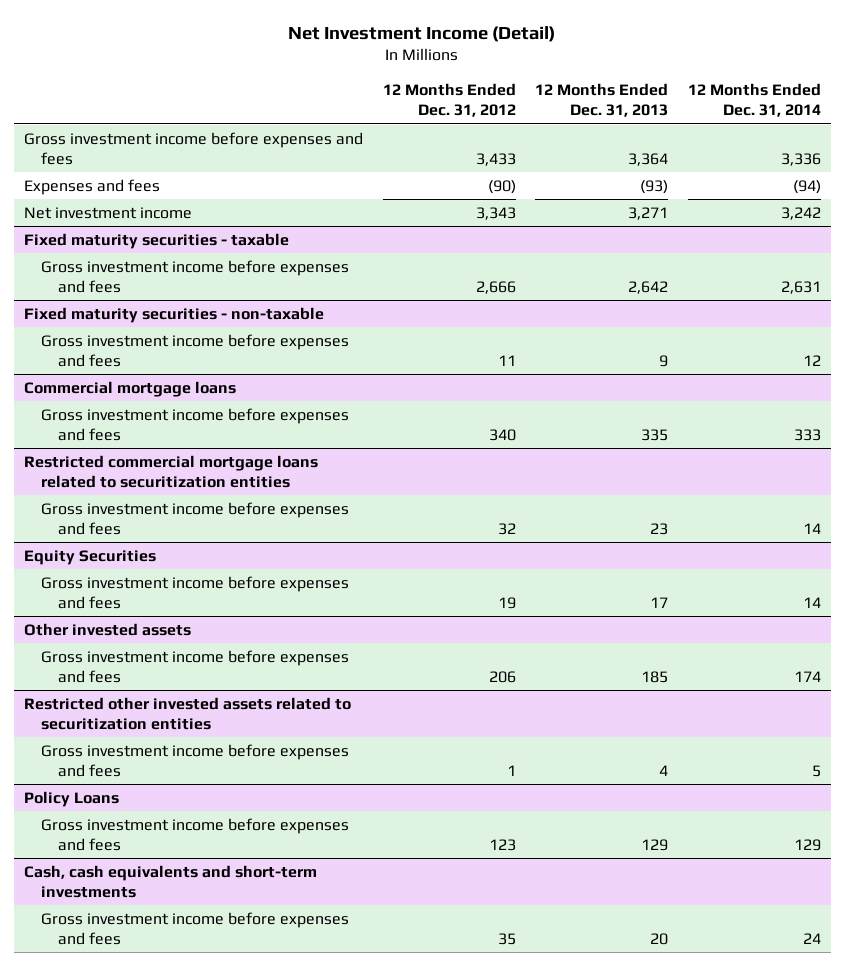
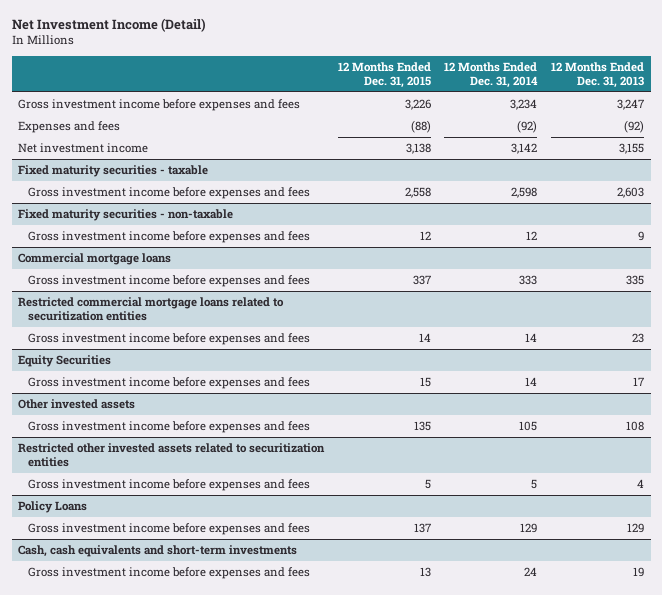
- | 12 Months Ended Dec. 31, 2012 | 12 Months Ended Dec. 31, 2013 | 12 Months Ended Dec. 31, 2014
+ | 12 Months Ended Dec. 31, 2015 | 12 Months Ended Dec. 31, 2014 | 12 Months Ended Dec. 31, 2013
- Gross investment income before expenses and fees | 3,433 | 3,364 | 3,336
- Expenses and fees | (90) | (93) | (94)
- Net investment income | 3,343 | 3,271 | 3,242
+ Gross investment income before expenses and fees | 3,226 | 3,234 | 3,247
+ Expenses and fees | (88) | (92) | (92)
+ Net investment income | 3,138 | 3,142 | 3,155
@ Fixed maturity securities - taxable
- Gross investment income before expenses and fees | 2,666 | 2,642 | 2,631
+ Gross investment income before expenses and fees | 2,558 | 2,598 | 2,603
@ Other invested assets
- Gross investment income before expenses and fees | 206 | 185 | 174
+ Gross investment income before expenses and fees | 135 | 105 | 108
@ Cash, cash equivalents and short-term investments
- Gross investment income before expenses and fees | 35 | 20 | 24
+ Gross investment income before expenses and fees | 13 | 24 | 19

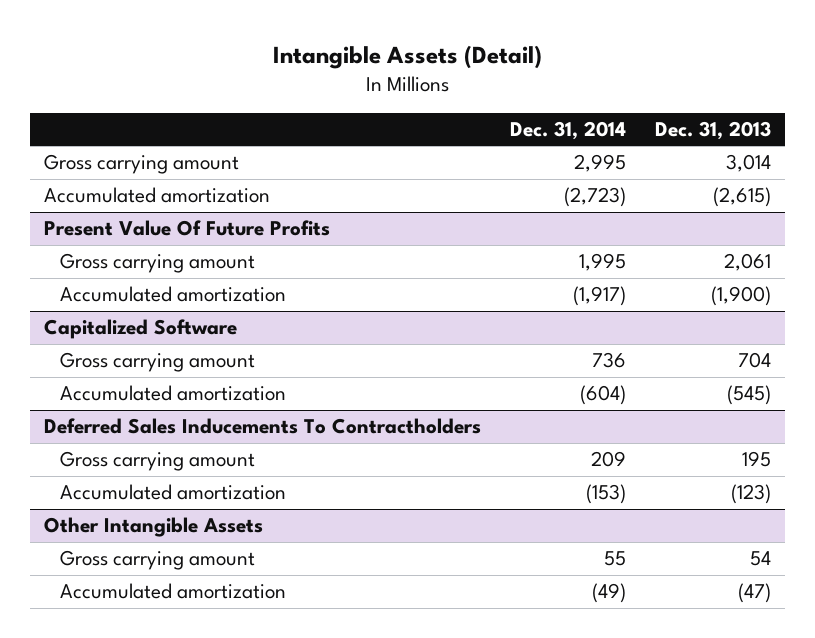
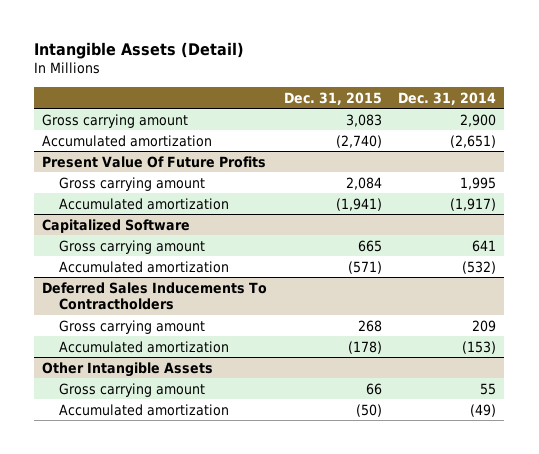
- | Dec. 31, 2014 | Dec. 31, 2013
+ | Dec. 31, 2015 | Dec. 31, 2014
- Gross carrying amount | 2,995 | 3,014
- Accumulated amortization | (2,723) | (2,615)
+ Gross carrying amount | 3,083 | 2,900
+ Accumulated amortization | (2,740) | (2,651)
@ Capitalized Software
- Gross carrying amount | 736 | 704
- Accumulated amortization | (604) | (545)
+ Gross carrying amount | 665 | 641
+ Accumulated amortization | (571) | (532)

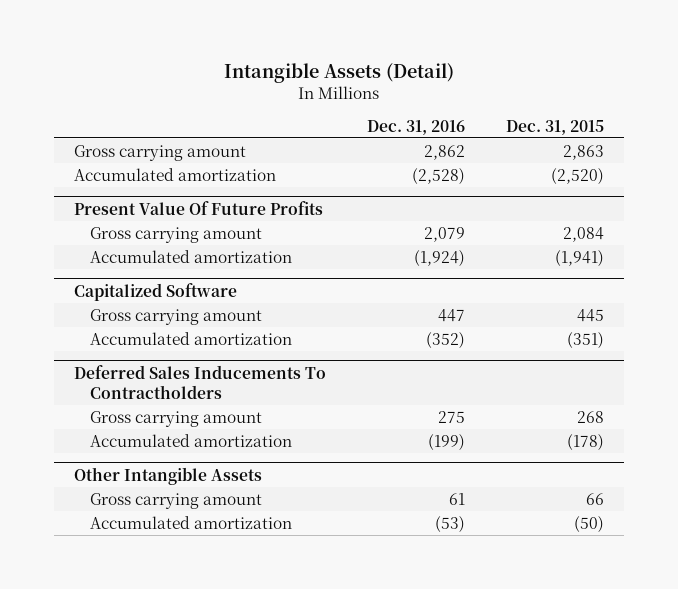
- | Dec. 31, 2015 | Dec. 31, 2014
+ | Dec. 31, 2016 | Dec. 31, 2015
- Gross carrying amount | 3,083 | 2,900
- Accumulated amortization | (2,740) | (2,651)
+ Gross carrying amount | 2,862 | 2,863
+ Accumulated amortization | (2,528) | (2,520)
@ Capitalized Software
- Gross carrying amount | 665 | 641
- Accumulated amortization | (571) | (532)
+ Gross carrying amount | 447 | 445
+ Accumulated amortization | (352) | (351)

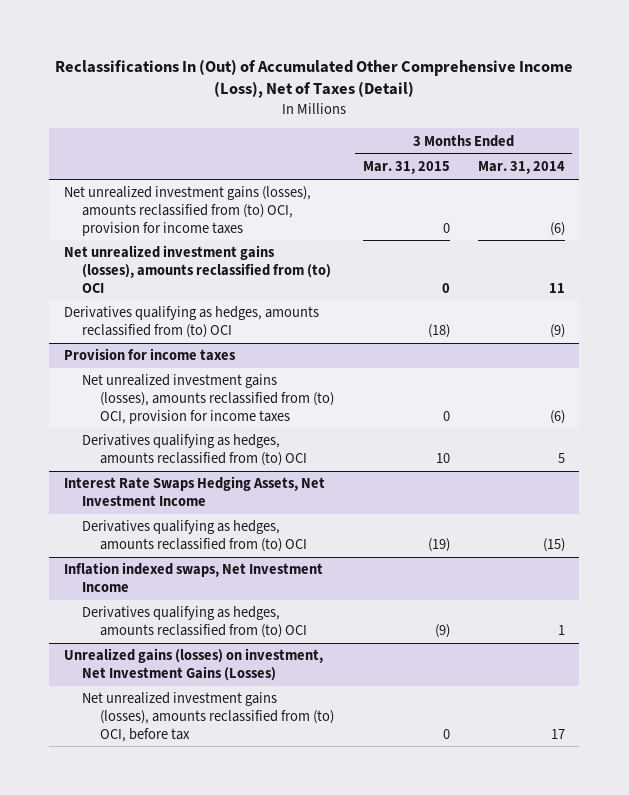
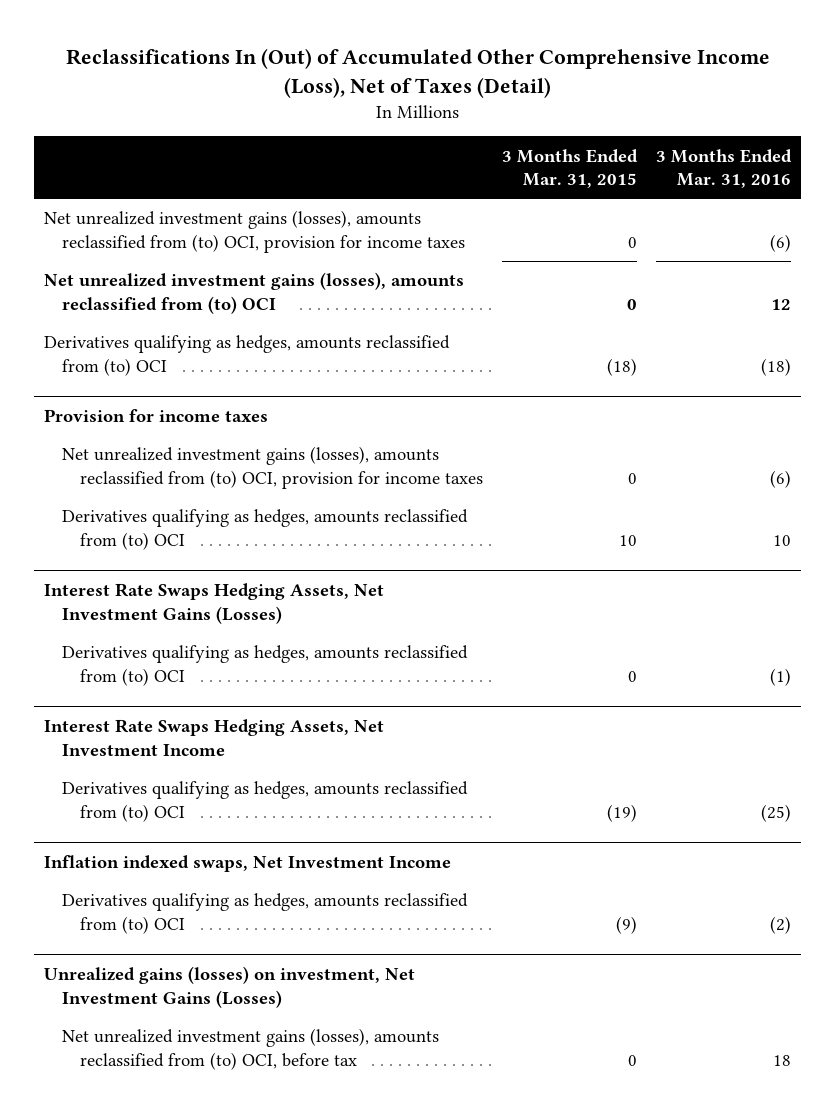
- | 3 Months Ended Mar. 31, 2015 | 3 Months Ended Mar. 31, 2014
+ | 3 Months Ended Mar. 31, 2015 | 3 Months Ended Mar. 31, 2016
+ Interest Rate Swaps Hedging Assets, Net Investment Gains (Losses)
+ Derivatives qualifying as hedges, amounts reclassified from (to) OCI | 0 | (1)

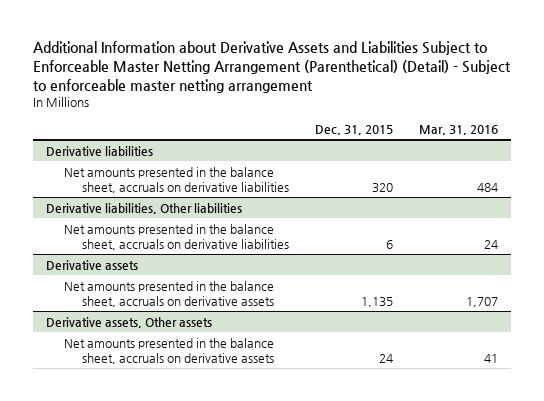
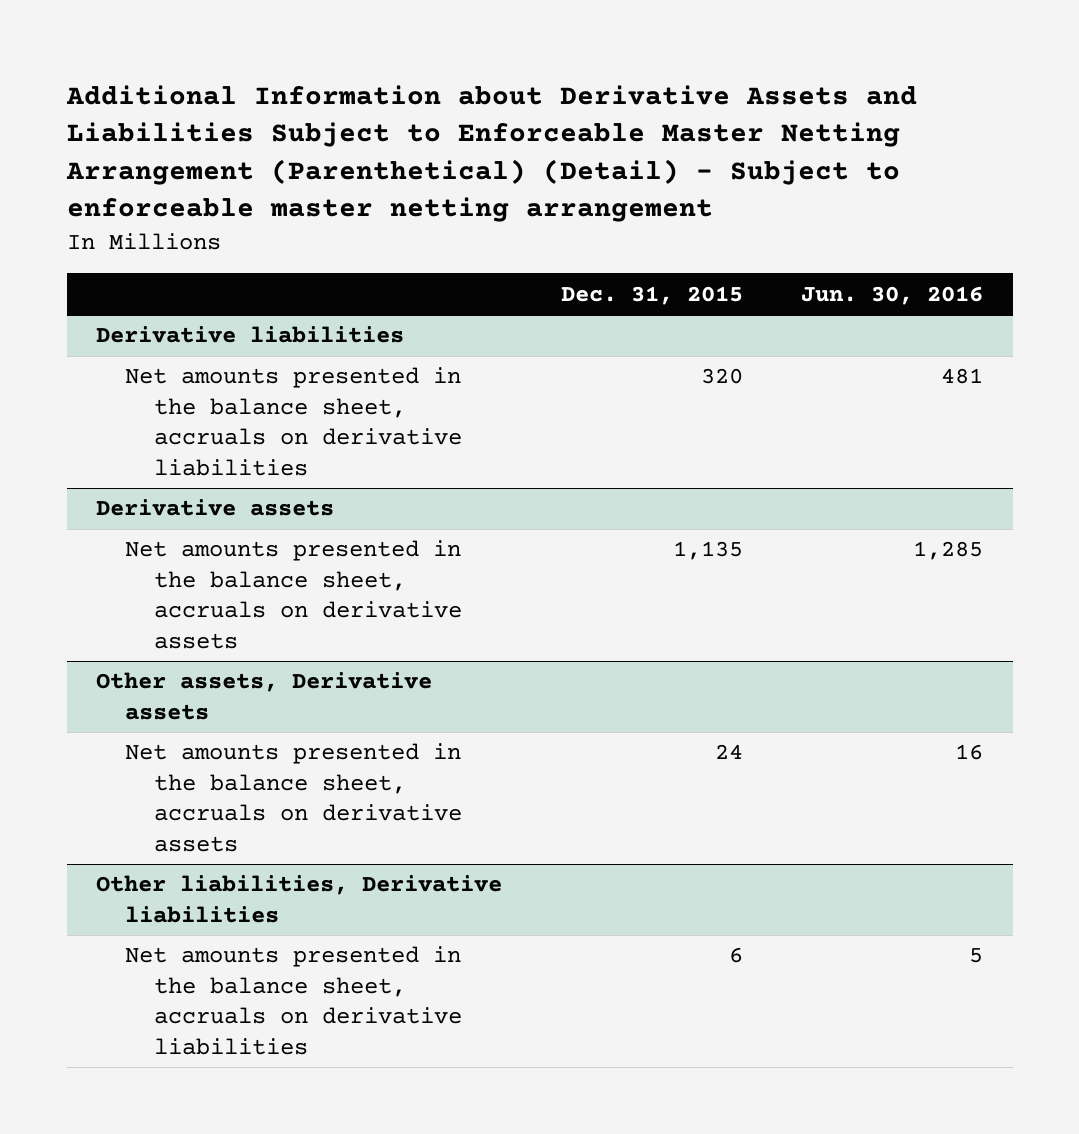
- | Dec. 31, 2015 | Mar. 31, 2016
+ | Dec. 31, 2015 | Jun. 30, 2016
- Derivative liabilities, Other liabilities
- Net amounts presented in the balance sheet, accruals on derivative liabilities | 6 | 24
- Derivative assets, Other assets
+ Other assets, Derivative assets
+ Other liabilities, Derivative liabilities
+ Net amounts presented in the balance sheet, accruals on derivative liabilities | 6 | 5

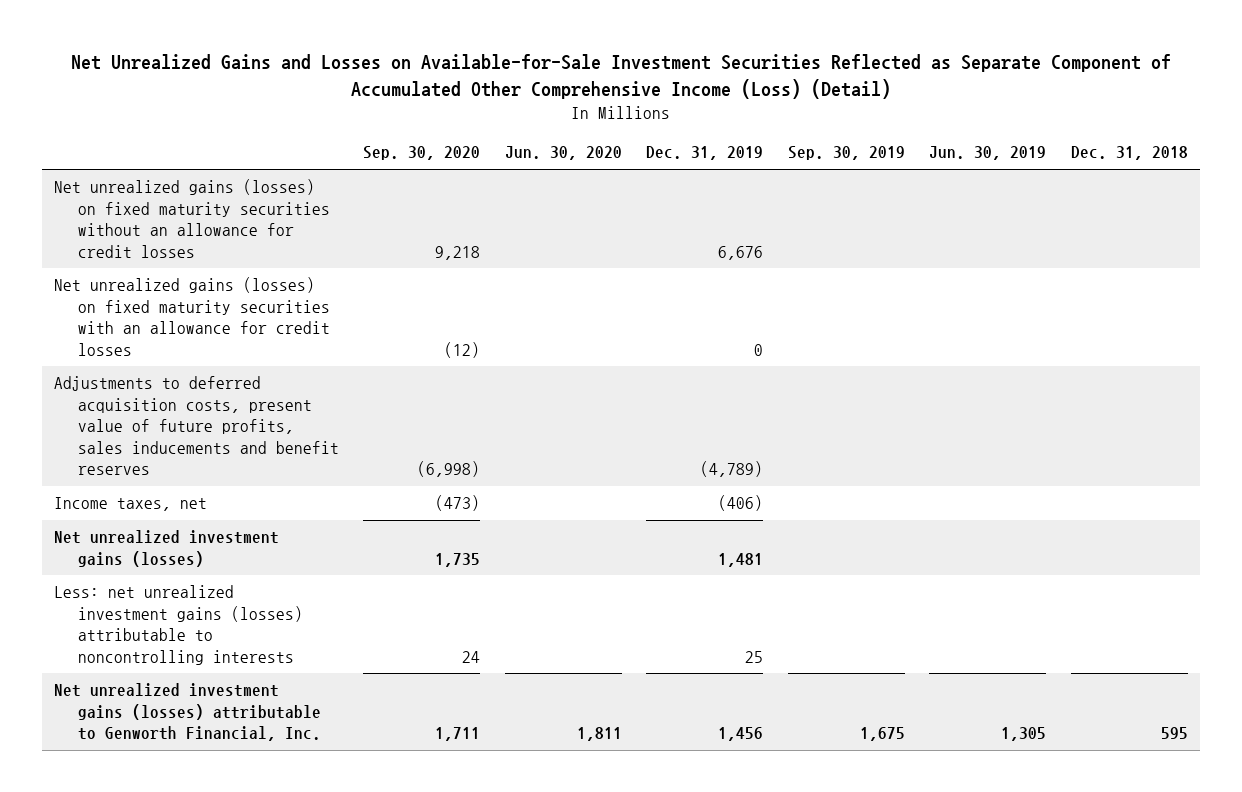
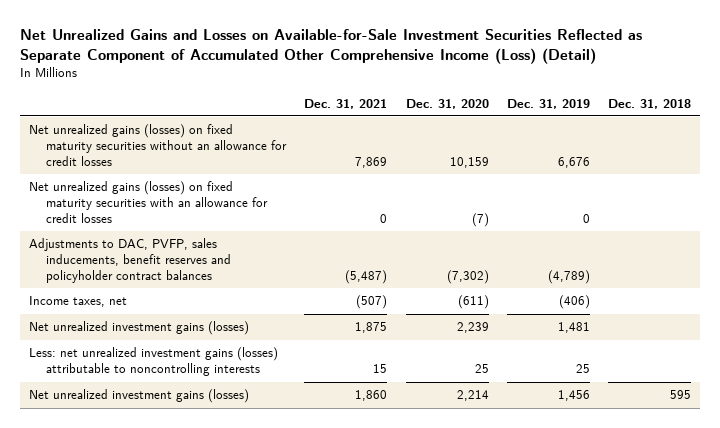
- | Sep. 30, 2020 | Jun. 30, 2020 | Dec. 31, 2019 | Sep. 30, 2019 | Jun. 30, 2019 | Dec. 31, 2018
+ | Dec. 31, 2021 | Dec. 31, 2020 | Dec. 31, 2019 | Dec. 31, 2018
- Adjustments to deferred acquisition costs, present value of future profits, sales inducements and benefit reserves | (6,998) | | (4,789) | | |
+ Adjustments to DAC, PVFP, sales inducements, benefit reserves and policyholder contract balances | (5,487) | (7,302) | (4,789) |
- Net unrealized investment gains (losses) attributable to Genworth Financial, Inc. | 1,711 | 1,811 | 1,456 | 1,675 | 1,305 | 595
+ Net unrealized investment gains (losses) | 1,860 | 2,214 | 1,456 | 595

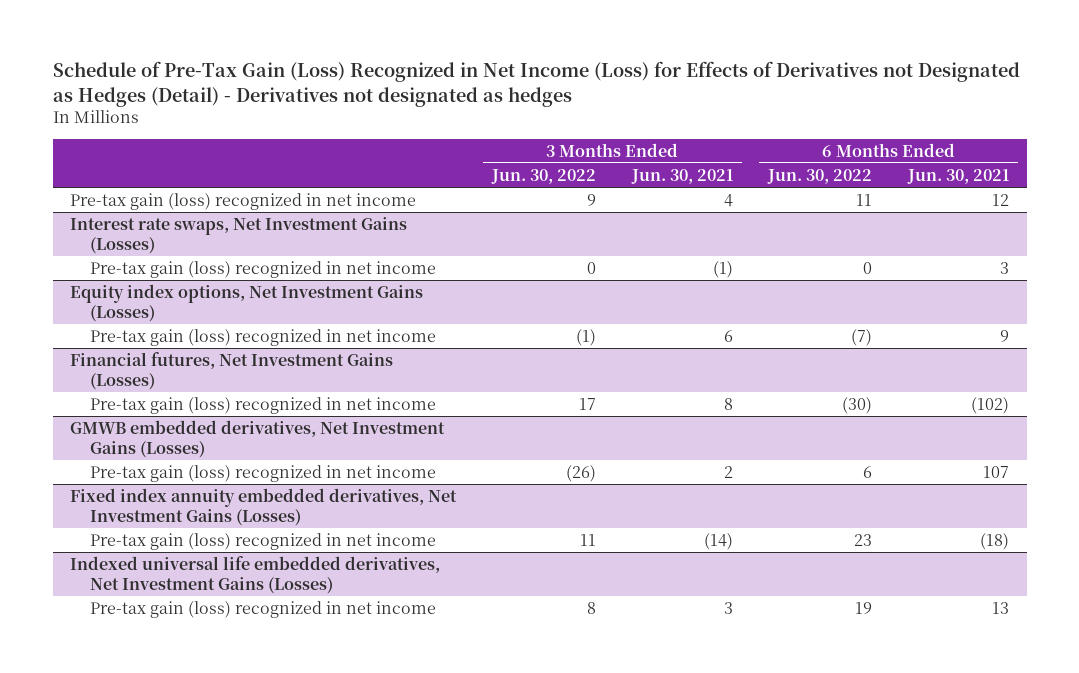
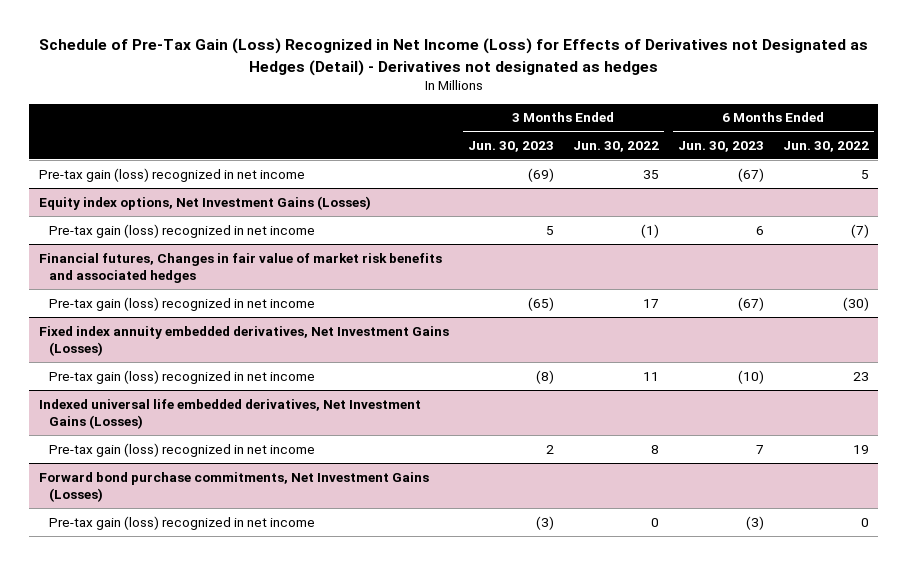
- | 3 Months Ended Jun. 30, 2022 | 3 Months Ended Jun. 30, 2021 | 6 Months Ended Jun. 30, 2022 | 6 Months Ended Jun. 30, 2021
+ | 3 Months Ended Jun. 30, 2023 | 3 Months Ended Jun. 30, 2022 | 6 Months Ended Jun. 30, 2023 | 6 Months Ended Jun. 30, 2022
- Pre-tax gain (loss) recognized in net income | 9 | 4 | 11 | 12
- Interest rate swaps, Net Investment Gains (Losses)
- Pre-tax gain (loss) recognized in net income | 0 | (1) | 0 | 3
+ Pre-tax gain (loss) recognized in net income | (69) | 35 | (67) | 5
- Financial futures, Net Investment Gains (Losses)
+ Financial futures, Changes in fair value of market risk benefits and associated hedges
- GMWB embedded derivatives, Net Investment Gains (Losses)
- Pre-tax gain (loss) recognized in net income | (26) | 2 | 6 | 107
+ Forward bond purchase commitments, Net Investment Gains (Losses)
+ Pre-tax gain (loss) recognized in net income | (3) | 0 | (3) | 0

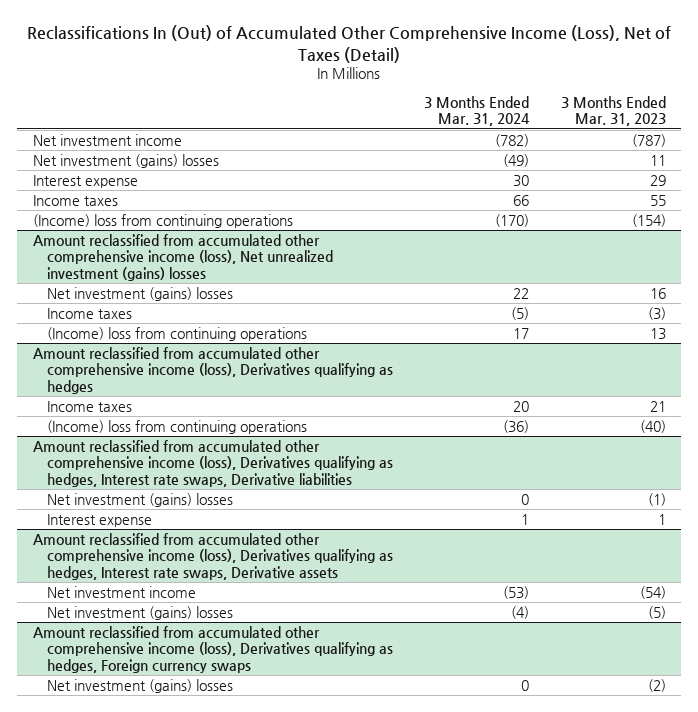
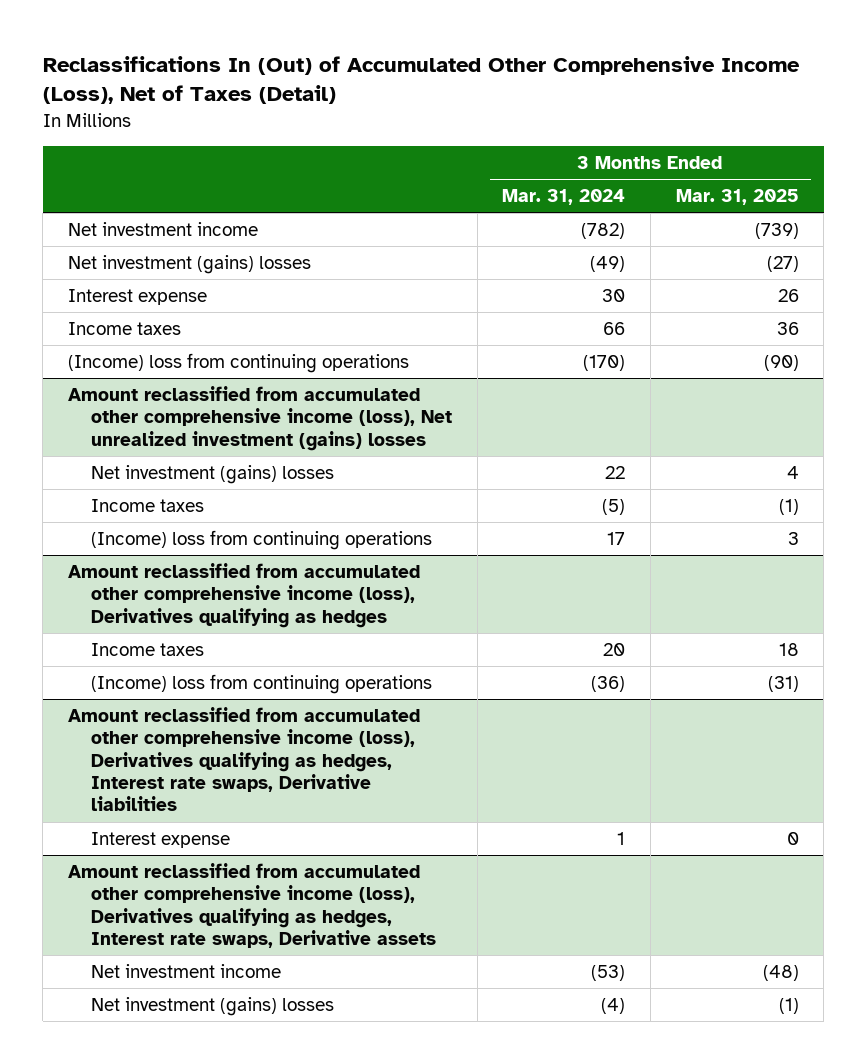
- | 3 Months Ended Mar. 31, 2024 | 3 Months Ended Mar. 31, 2023
+ | 3 Months Ended Mar. 31, 2024 | 3 Months Ended Mar. 31, 2025
@ Amount reclassified from accumulated other comprehensive income (loss), Derivatives qualifying as hedges, Interest rate swaps, Derivative liabilities
- Net investment (gains) losses | 0 | (1)
- Amount reclassified from accumulated other comprehensive income (loss), Derivatives qualifying as hedges, Foreign currency swaps
- Net investment (gains) losses | 0 | (2)

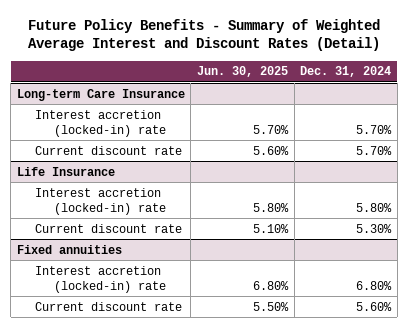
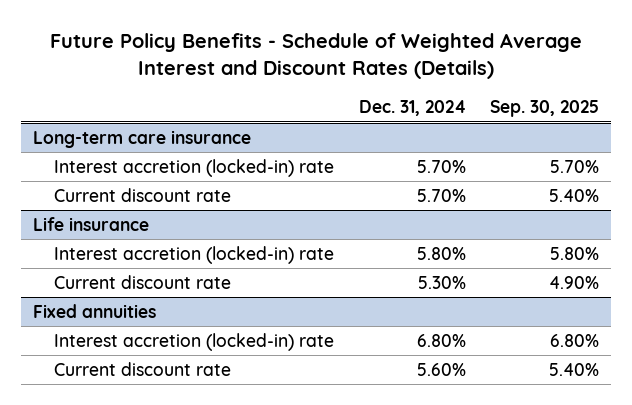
- Future Policy Benefits - Summary of Weighted Average Interest and Discount Rates (Detail)
+ Future Policy Benefits - Schedule of Weighted Average Interest and Discount Rates (Details)
- | Jun. 30, 2025 | Dec. 31, 2024
+ | Dec. 31, 2024 | Sep. 30, 2025
- Long-term Care Insurance
+ Long-term care insurance
- Life Insurance
+ Life insurance

